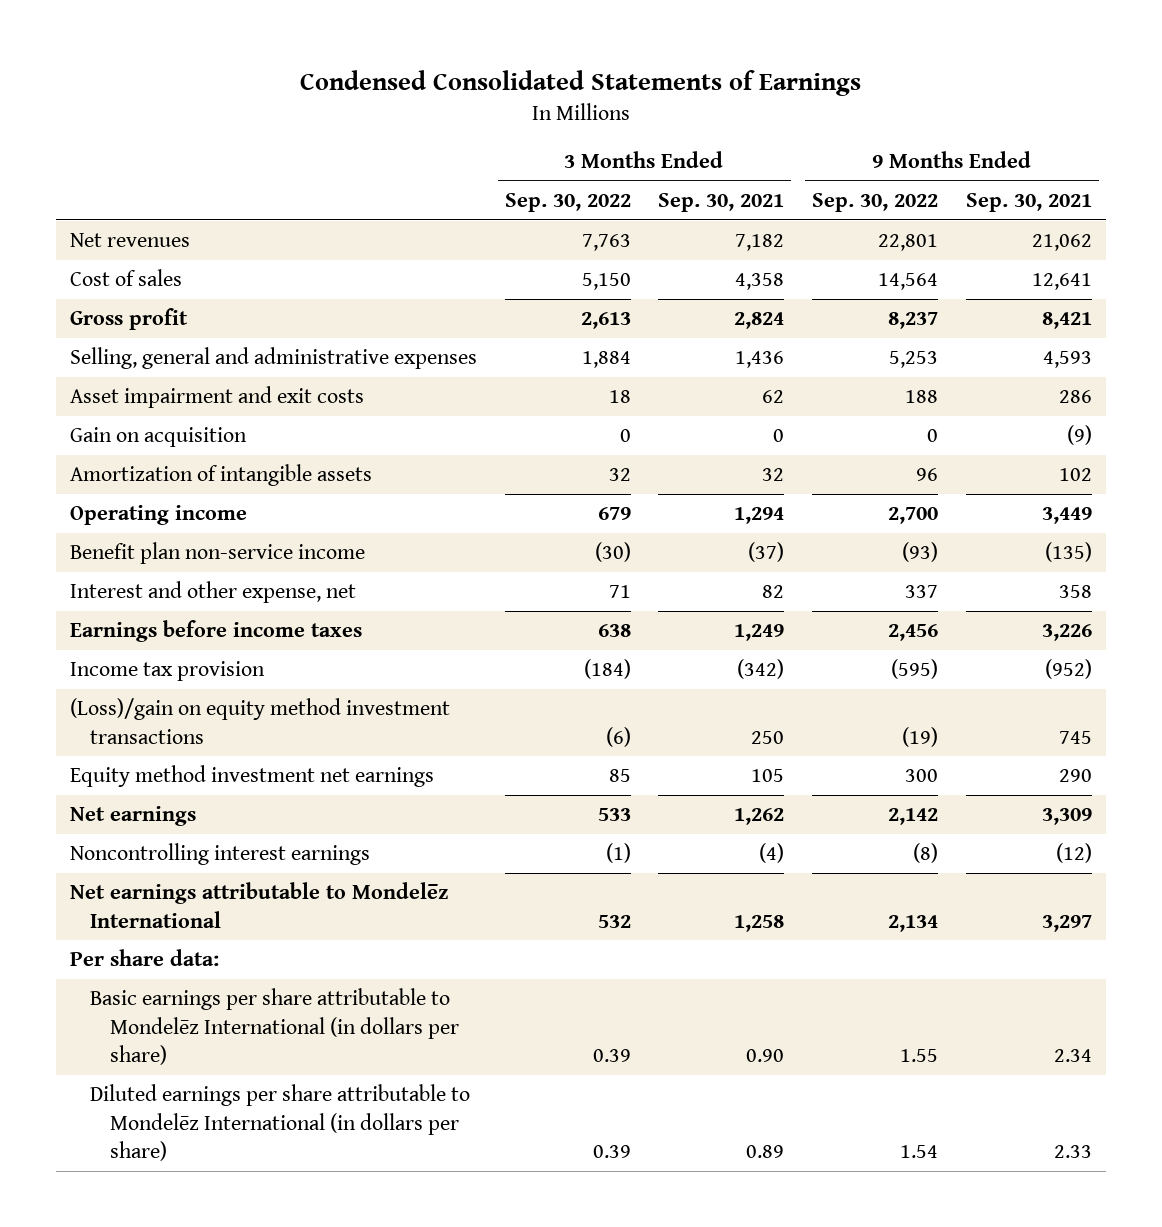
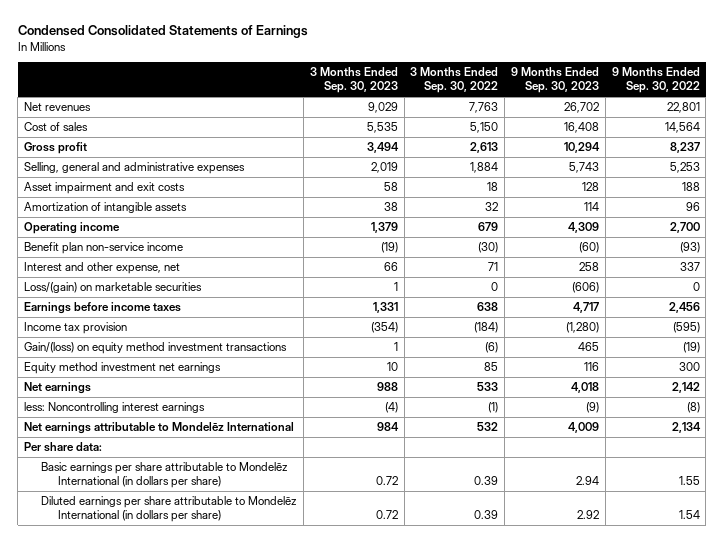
- | 3 Months Ended Sep. 30, 2022 | 3 Months Ended Sep. 30, 2021 | 9 Months Ended Sep. 30, 2022 | 9 Months Ended Sep. 30, 2021
+ | 3 Months Ended Sep. 30, 2023 | 3 Months Ended Sep. 30, 2022 | 9 Months Ended Sep. 30, 2023 | 9 Months Ended Sep. 30, 2022
- Gain on acquisition | 0 | 0 | 0 | (9)
+ Loss/(gain) on marketable securities | 1 | 0 | (606) | 0
- (Loss)/gain on equity method investment transactions | (6) | 250 | (19) | 745
+ Gain/(loss) on equity method investment transactions | 1 | (6) | 465 | (19)
- Noncontrolling interest earnings | (1) | (4) | (8) | (12)
+ less: Noncontrolling interest earnings | (4) | (1) | (9) | (8)

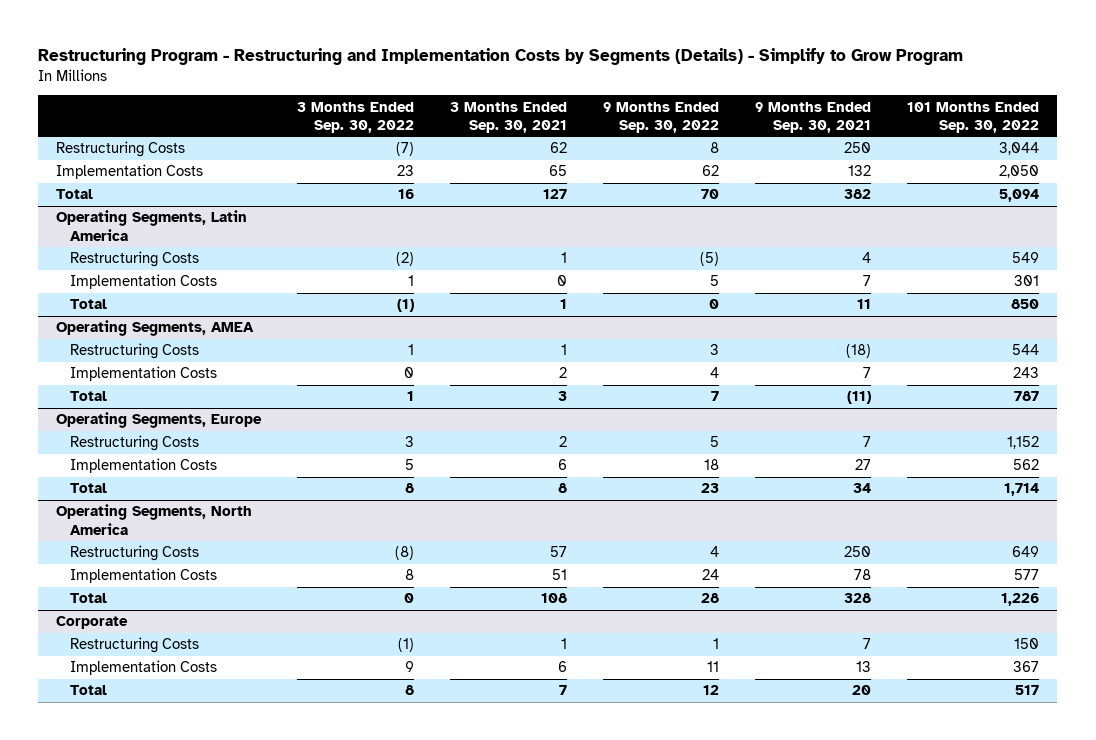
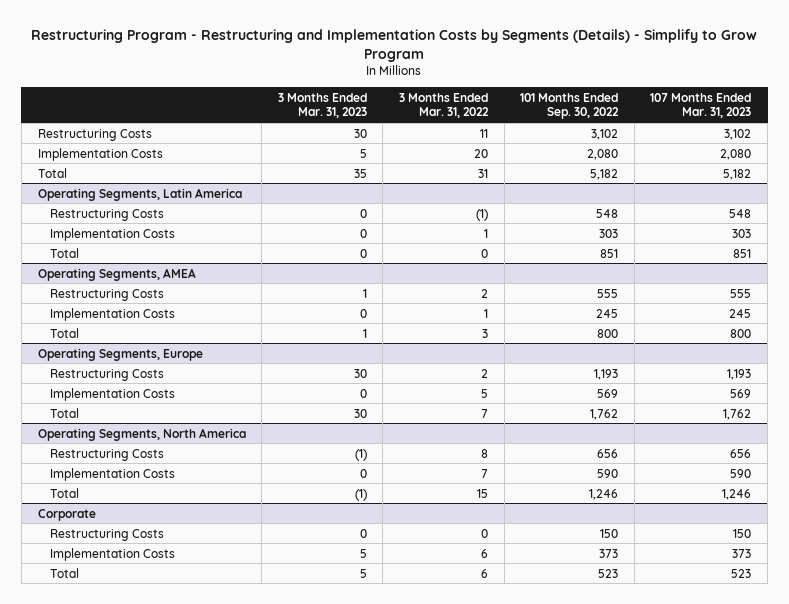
- | 3 Months Ended Sep. 30, 2022 | 3 Months Ended Sep. 30, 2021 | 9 Months Ended Sep. 30, 2022 | 9 Months Ended Sep. 30, 2021 | 101 Months Ended Sep. 30, 2022
+ | 3 Months Ended Mar. 31, 2023 | 3 Months Ended Mar. 31, 2022 | 101 Months Ended Sep. 30, 2022 | 107 Months Ended Mar. 31, 2023
- Restructuring Costs | (7) | 62 | 8 | 250 | 3,044
- Implementation Costs | 23 | 65 | 62 | 132 | 2,050
- Total | 16 | 127 | 70 | 382 | 5,094
+ Restructuring Costs | 30 | 11 | 3,102 | 3,102
+ Implementation Costs | 5 | 20 | 2,080 | 2,080
+ Total | 35 | 31 | 5,182 | 5,182
@ Operating Segments, Latin America
- Restructuring Costs | (2) | 1 | (5) | 4 | 549
- Implementation Costs | 1 | 0 | 5 | 7 | 301
- Total | (1) | 1 | 0 | 11 | 850
+ Restructuring Costs | 0 | (1) | 548 | 548
+ Implementation Costs | 0 | 1 | 303 | 303
+ Total | 0 | 0 | 851 | 851
@ Operating Segments, AMEA
- Restructuring Costs | 1 | 1 | 3 | (18) | 544
- Implementation Costs | 0 | 2 | 4 | 7 | 243
- Total | 1 | 3 | 7 | (11) | 787
+ Restructuring Costs | 1 | 2 | 555 | 555
+ Implementation Costs | 0 | 1 | 245 | 245
+ Total | 1 | 3 | 800 | 800
@ Operating Segments, Europe
- Restructuring Costs | 3 | 2 | 5 | 7 | 1,152
- Implementation Costs | 5 | 6 | 18 | 27 | 562
- Total | 8 | 8 | 23 | 34 | 1,714
+ Restructuring Costs | 30 | 2 | 1,193 | 1,193
+ Implementation Costs | 0 | 5 | 569 | 569
+ Total | 30 | 7 | 1,762 | 1,762
@ Operating Segments, North America
- Restructuring Costs | (8) | 57 | 4 | 250 | 649
- Implementation Costs | 8 | 51 | 24 | 78 | 577
- Total | 0 | 108 | 28 | 328 | 1,226
+ Restructuring Costs | (1) | 8 | 656 | 656
+ Implementation Costs | 0 | 7 | 590 | 590
+ Total | (1) | 15 | 1,246 | 1,246
@ Corporate
- Implementation Costs | 9 | 6 | 11 | 13 | 367
- Total | 8 | 7 | 12 | 20 | 517
+ Implementation Costs | 5 | 6 | 373 | 373
+ Total | 5 | 6 | 523 | 523

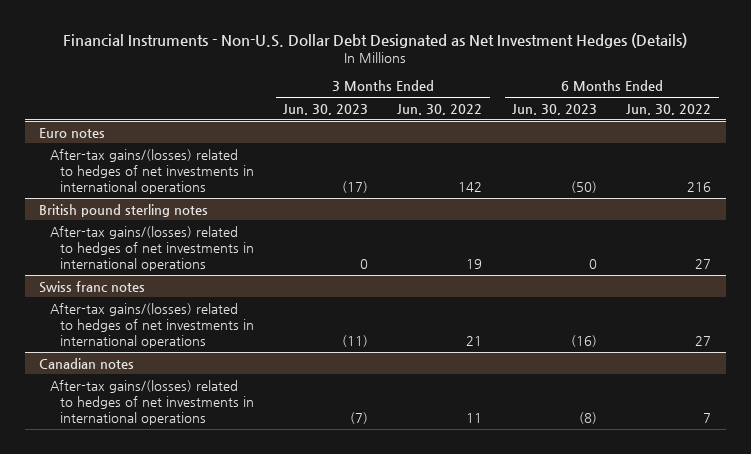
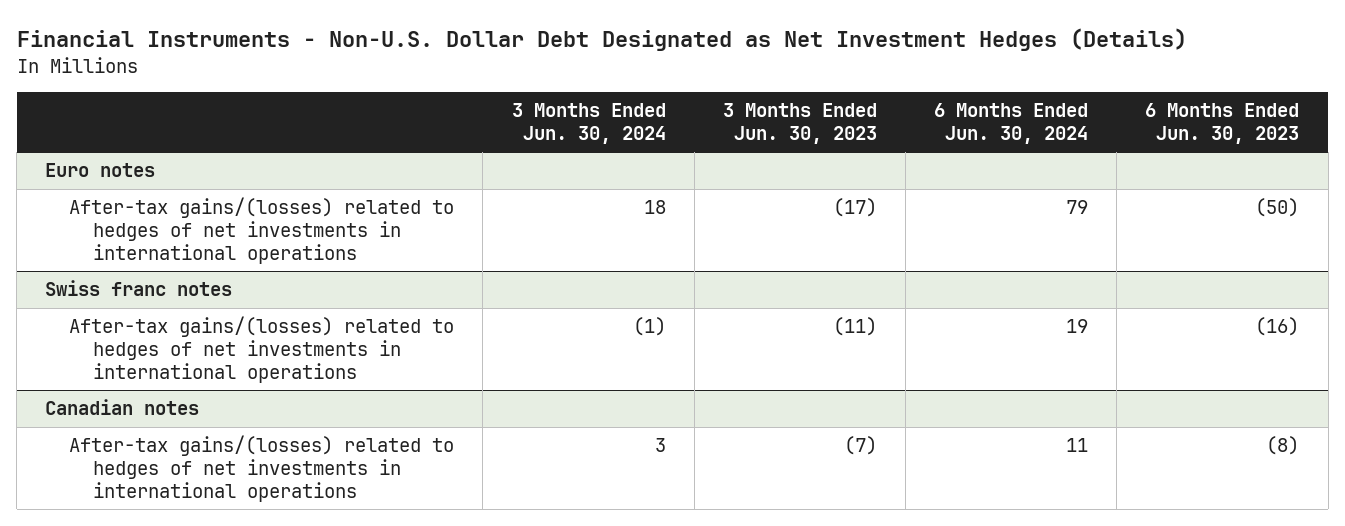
- | 3 Months Ended Jun. 30, 2023 | 3 Months Ended Jun. 30, 2022 | 6 Months Ended Jun. 30, 2023 | 6 Months Ended Jun. 30, 2022
+ | 3 Months Ended Jun. 30, 2024 | 3 Months Ended Jun. 30, 2023 | 6 Months Ended Jun. 30, 2024 | 6 Months Ended Jun. 30, 2023
- British pound sterling notes
- After-tax gains/(losses) related to hedges of net investments in international operations | 0 | 19 | 0 | 27

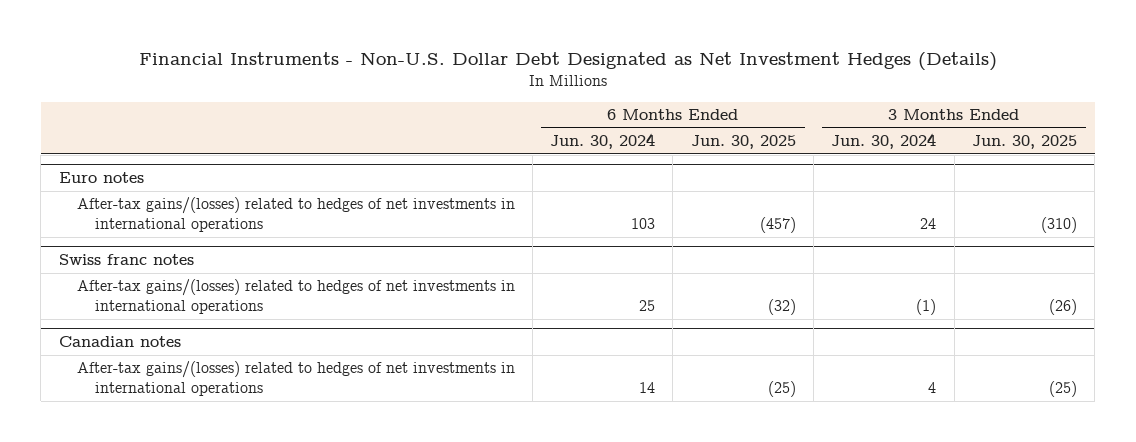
- | 3 Months Ended Jun. 30, 2024 | 3 Months Ended Jun. 30, 2023 | 6 Months Ended Jun. 30, 2024 | 6 Months Ended Jun. 30, 2023
+ | 6 Months Ended Jun. 30, 2024 | 6 Months Ended Jun. 30, 2025 | 3 Months Ended Jun. 30, 2024 | 3 Months Ended Jun. 30, 2025
@ Euro notes
- After-tax gains/(losses) related to hedges of net investments in international operations | 18 | (17) | 79 | (50)
+ After-tax gains/(losses) related to hedges of net investments in international operations | 103 | (457) | 24 | (310)
@ Swiss franc notes
- After-tax gains/(losses) related to hedges of net investments in international operations | (1) | (11) | 19 | (16)
+ After-tax gains/(losses) related to hedges of net investments in international operations | 25 | (32) | (1) | (26)
@ Canadian notes
- After-tax gains/(losses) related to hedges of net investments in international operations | 3 | (7) | 11 | (8)
+ After-tax gains/(losses) related to hedges of net investments in international operations | 14 | (25) | 4 | (25)

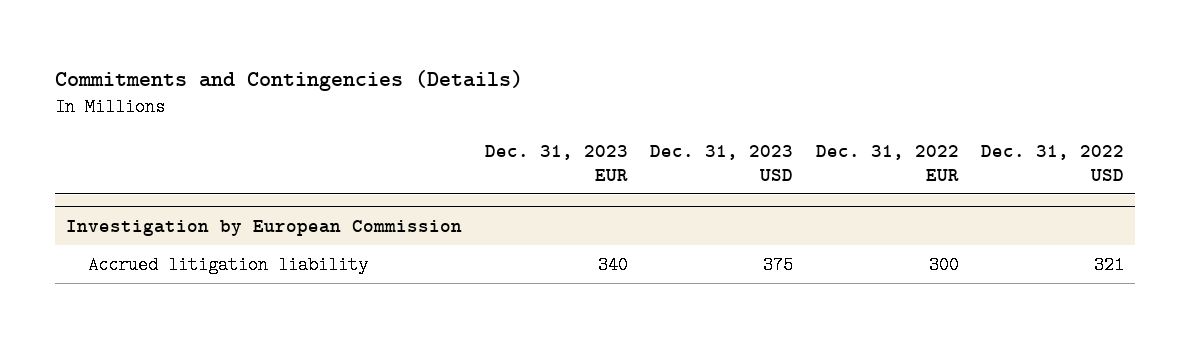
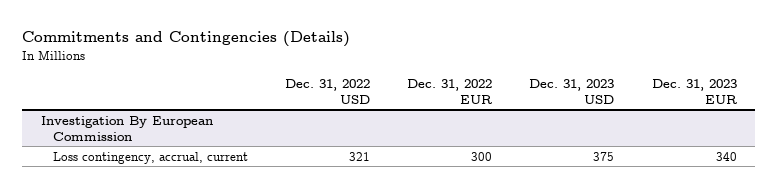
- | Dec. 31, 2023 EUR | Dec. 31, 2023 USD | Dec. 31, 2022 EUR | Dec. 31, 2022 USD
+ | Dec. 31, 2022 USD | Dec. 31, 2022 EUR | Dec. 31, 2023 USD | Dec. 31, 2023 EUR
- Investigation by European Commission
- Accrued litigation liability | 340 | 375 | 300 | 321
+ Investigation By European Commission
+ Loss contingency, accrual, current | 321 | 300 | 375 | 340

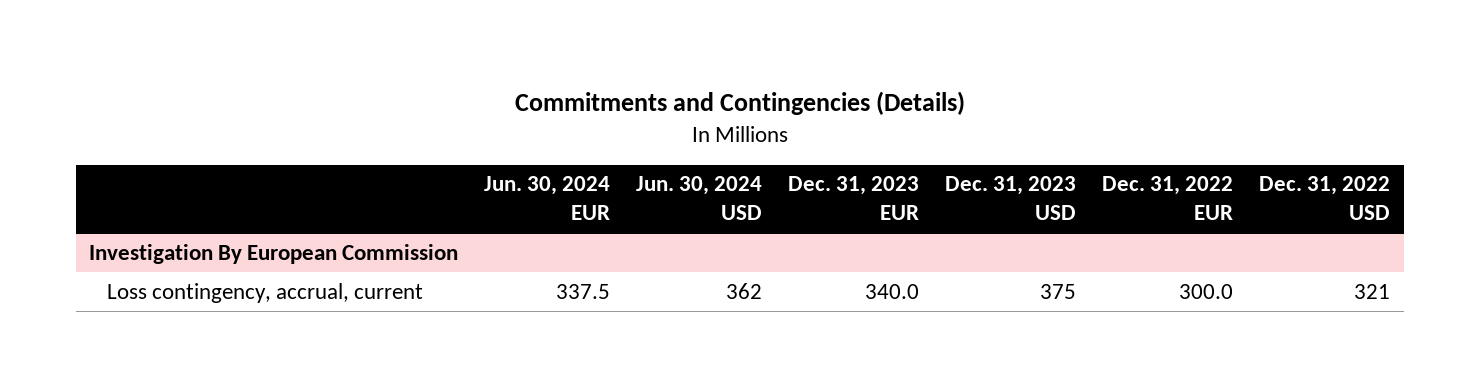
- | Dec. 31, 2022 USD | Dec. 31, 2022 EUR | Dec. 31, 2023 USD | Dec. 31, 2023 EUR
+ | Jun. 30, 2024 EUR | Jun. 30, 2024 USD | Dec. 31, 2023 EUR | Dec. 31, 2023 USD | Dec. 31, 2022 EUR | Dec. 31, 2022 USD
@ Investigation By European Commission
- Loss contingency, accrual, current | 321 | 300 | 375 | 340
+ Loss contingency, accrual, current | 337.5 | 362 | 340.0 | 375 | 300.0 | 321

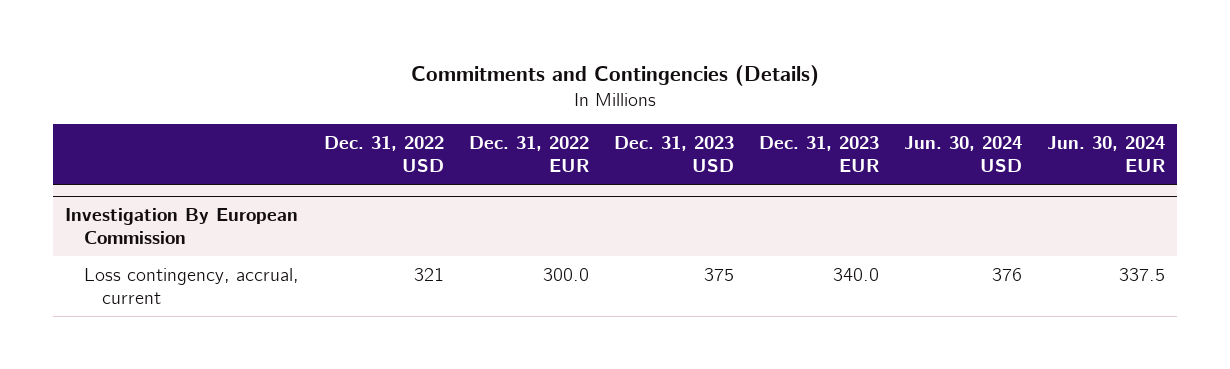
- | Jun. 30, 2024 EUR | Jun. 30, 2024 USD | Dec. 31, 2023 EUR | Dec. 31, 2023 USD | Dec. 31, 2022 EUR | Dec. 31, 2022 USD
+ | Dec. 31, 2022 USD | Dec. 31, 2022 EUR | Dec. 31, 2023 USD | Dec. 31, 2023 EUR | Jun. 30, 2024 USD | Jun. 30, 2024 EUR
@ Investigation By European Commission
- Loss contingency, accrual, current | 337.5 | 362 | 340.0 | 375 | 300.0 | 321
+ Loss contingency, accrual, current | 321 | 300.0 | 375 | 340.0 | 376 | 337.5

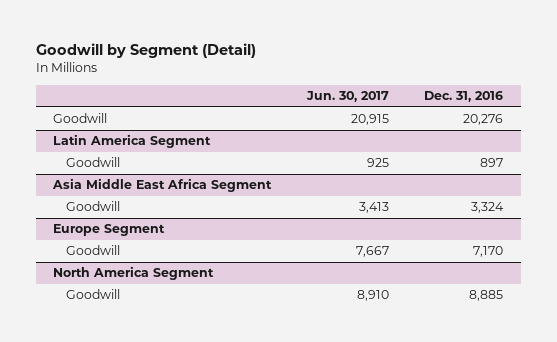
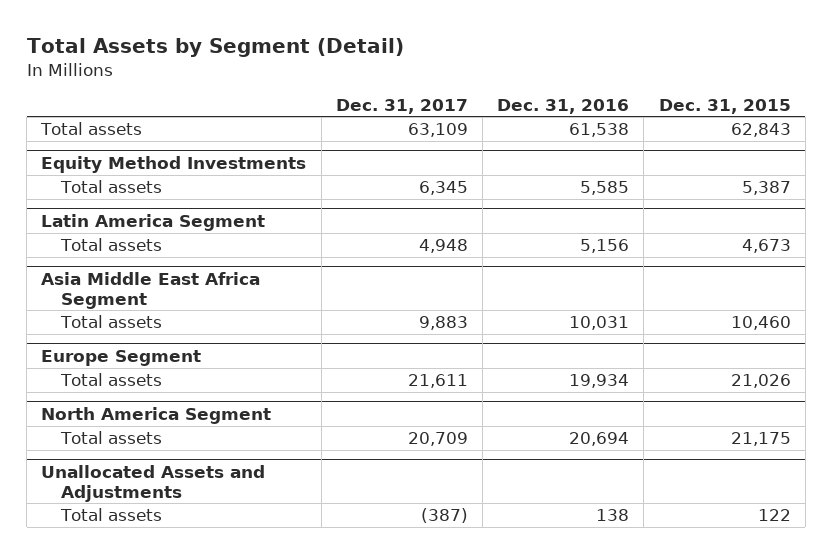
- Goodwill by Segment (Detail)
+ Total Assets by Segment (Detail)
- | Jun. 30, 2017 | Dec. 31, 2016
+ | Dec. 31, 2017 | Dec. 31, 2016 | Dec. 31, 2015
- Goodwill | 20,915 | 20,276
+ Total assets | 63,109 | 61,538 | 62,843
+ Equity Method Investments
+ Total assets | 6,345 | 5,585 | 5,387
@ Latin America Segment
- Goodwill | 925 | 897
+ Total assets | 4,948 | 5,156 | 4,673
@ Asia Middle East Africa Segment
- Goodwill | 3,413 | 3,324
+ Total assets | 9,883 | 10,031 | 10,460
@ Europe Segment
- Goodwill | 7,667 | 7,170
+ Total assets | 21,611 | 19,934 | 21,026
@ North America Segment
- Goodwill | 8,910 | 8,885
+ Total assets | 20,709 | 20,694 | 21,175
+ Unallocated Assets and Adjustments
+ Total assets | (387) | 138 | 122

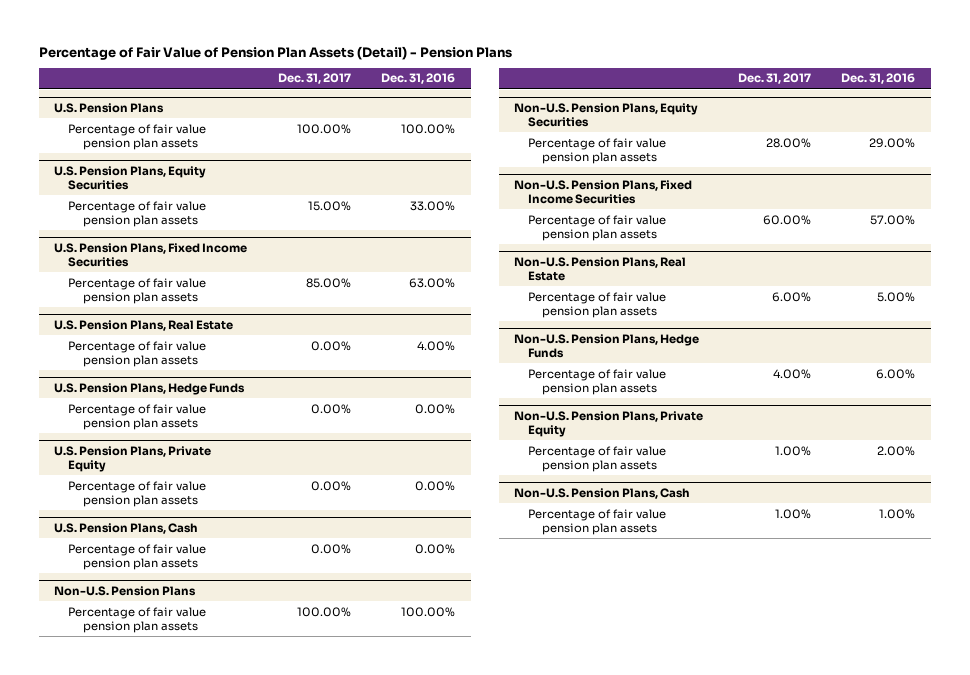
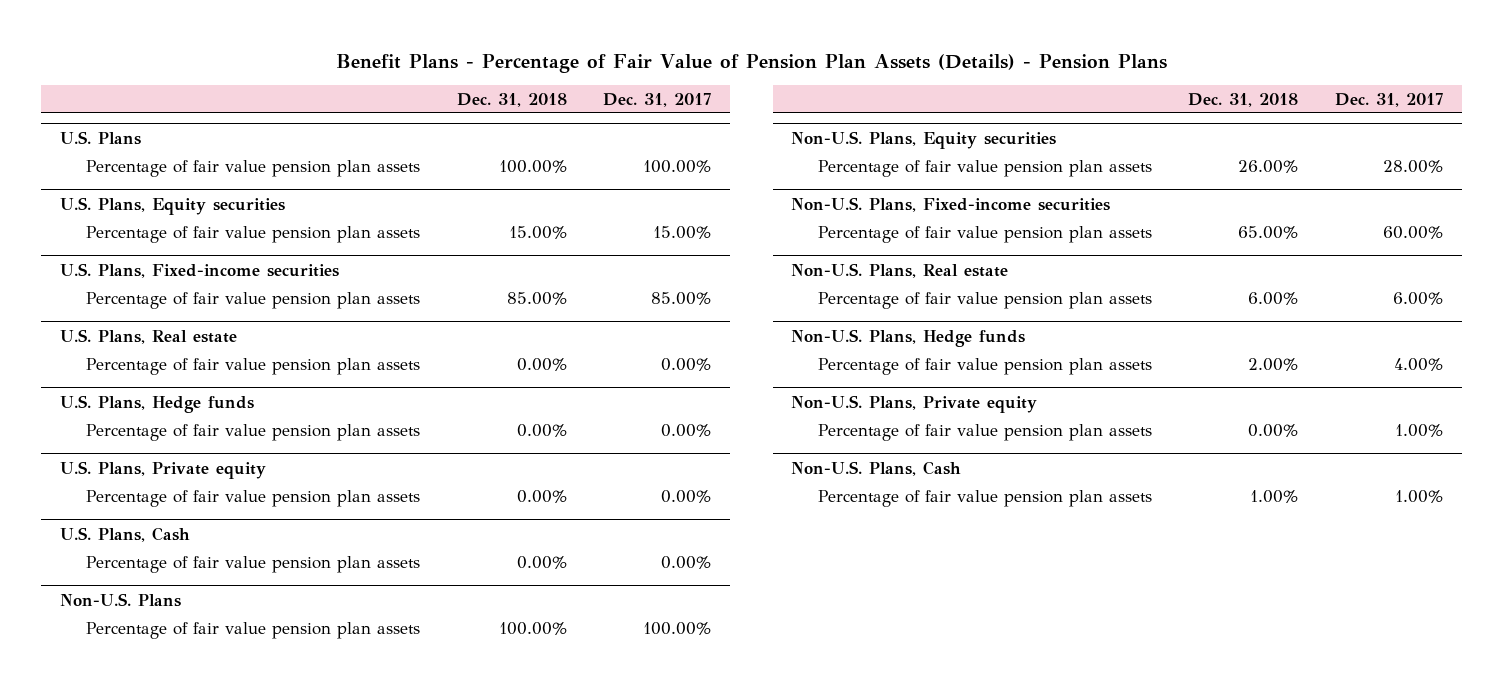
- Percentage of Fair Value of Pension Plan Assets (Detail) - Pension Plans
+ Benefit Plans - Percentage of Fair Value of Pension Plan Assets (Details) - Pension Plans
- | Dec. 31, 2017 | Dec. 31, 2016
+ | Dec. 31, 2018 | Dec. 31, 2017
- U.S. Pension Plans
+ U.S. Plans
- U.S. Pension Plans, Equity Securities
+ U.S. Plans, Equity securities
- U.S. Pension Plans, Fixed Income Securities
+ U.S. Plans, Fixed-income securities
- U.S. Pension Plans, Real Estate
+ U.S. Plans, Real estate
- U.S. Pension Plans, Hedge Funds
+ U.S. Plans, Hedge funds
- U.S. Pension Plans, Private Equity
+ U.S. Plans, Private equity
- U.S. Pension Plans, Cash
+ U.S. Plans, Cash
- Non-U.S. Pension Plans
+ Non-U.S. Plans
- Non-U.S. Pension Plans, Equity Securities
+ Non-U.S. Plans, Equity securities
- Non-U.S. Pension Plans, Fixed Income Securities
+ Non-U.S. Plans, Fixed-income securities
- Non-U.S. Pension Plans, Real Estate
+ Non-U.S. Plans, Real estate
- Non-U.S. Pension Plans, Hedge Funds
+ Non-U.S. Plans, Hedge funds
- Non-U.S. Pension Plans, Private Equity
+ Non-U.S. Plans, Private equity
- Non-U.S. Pension Plans, Cash
+ Non-U.S. Plans, Cash

